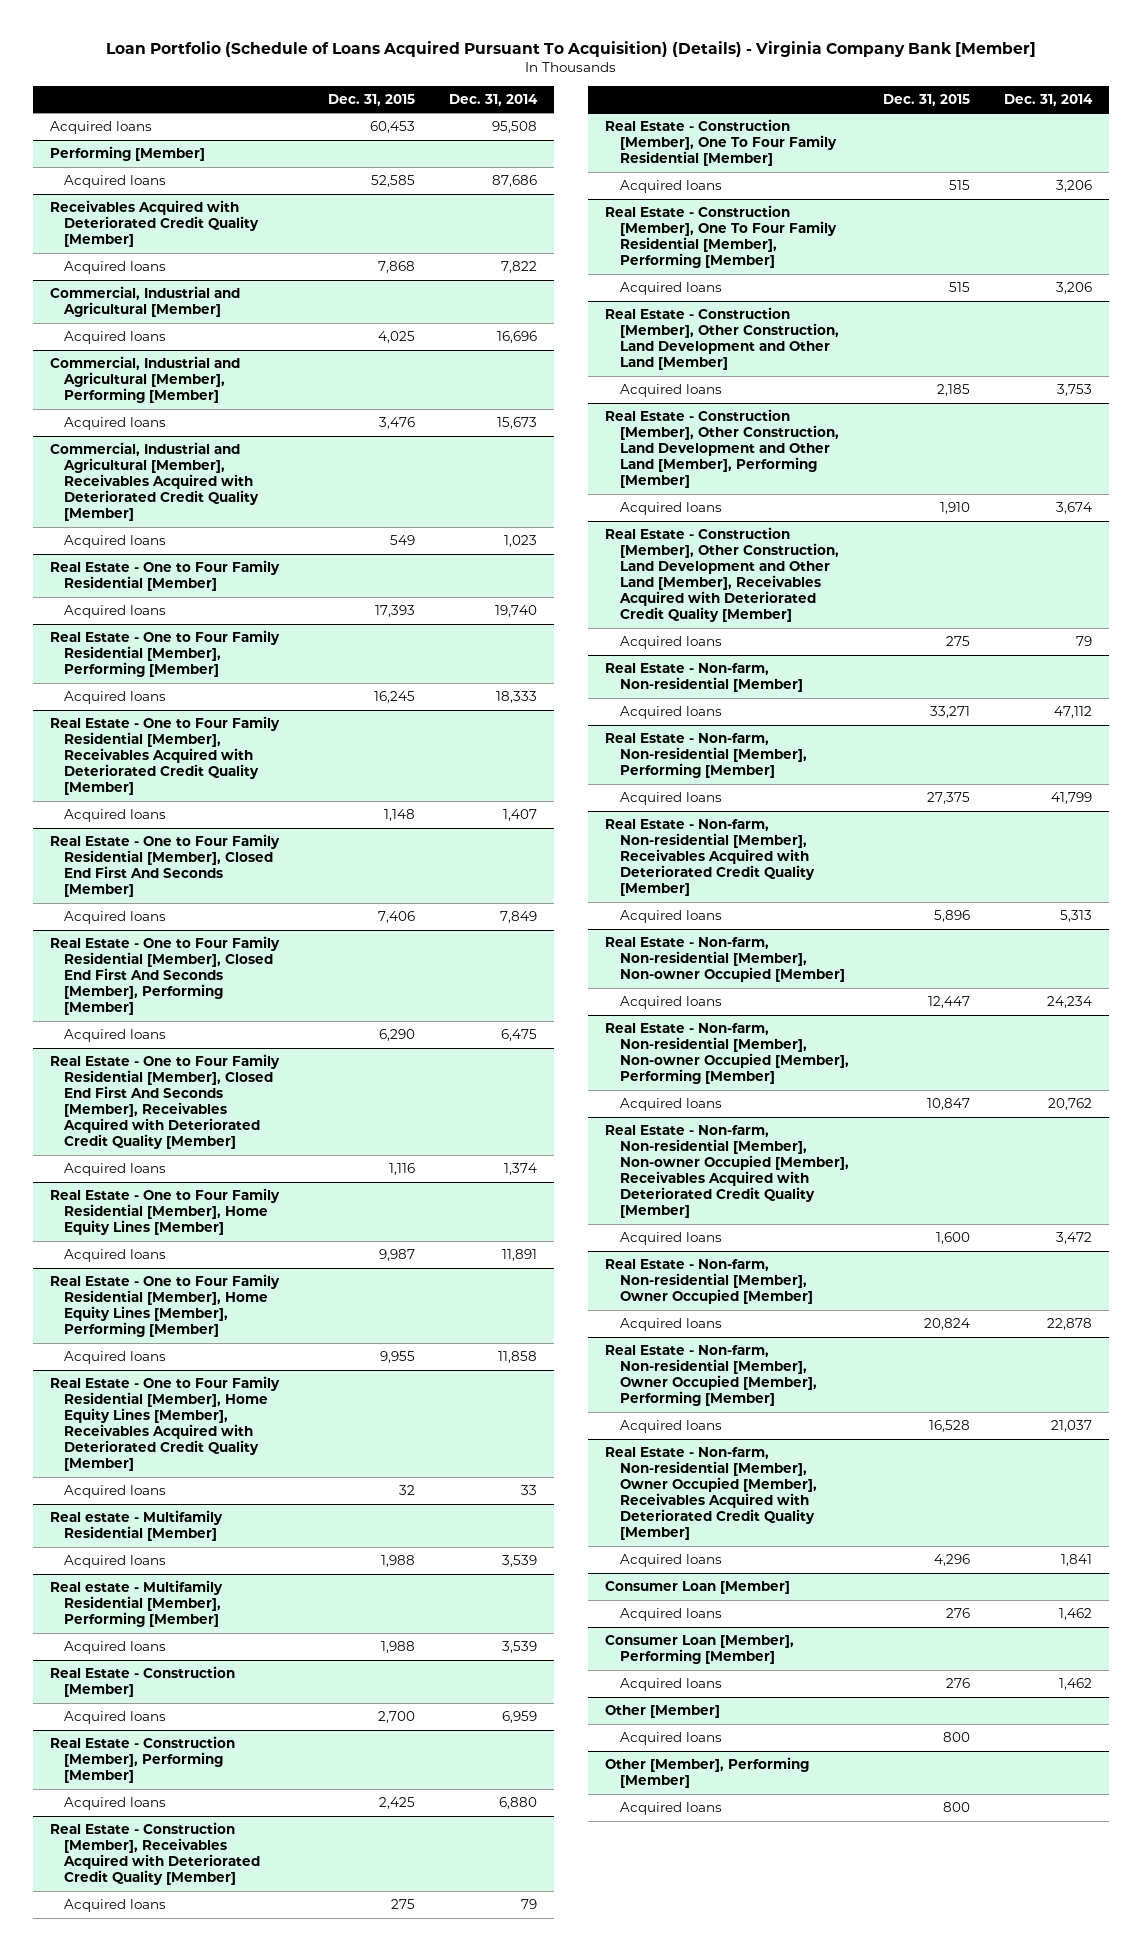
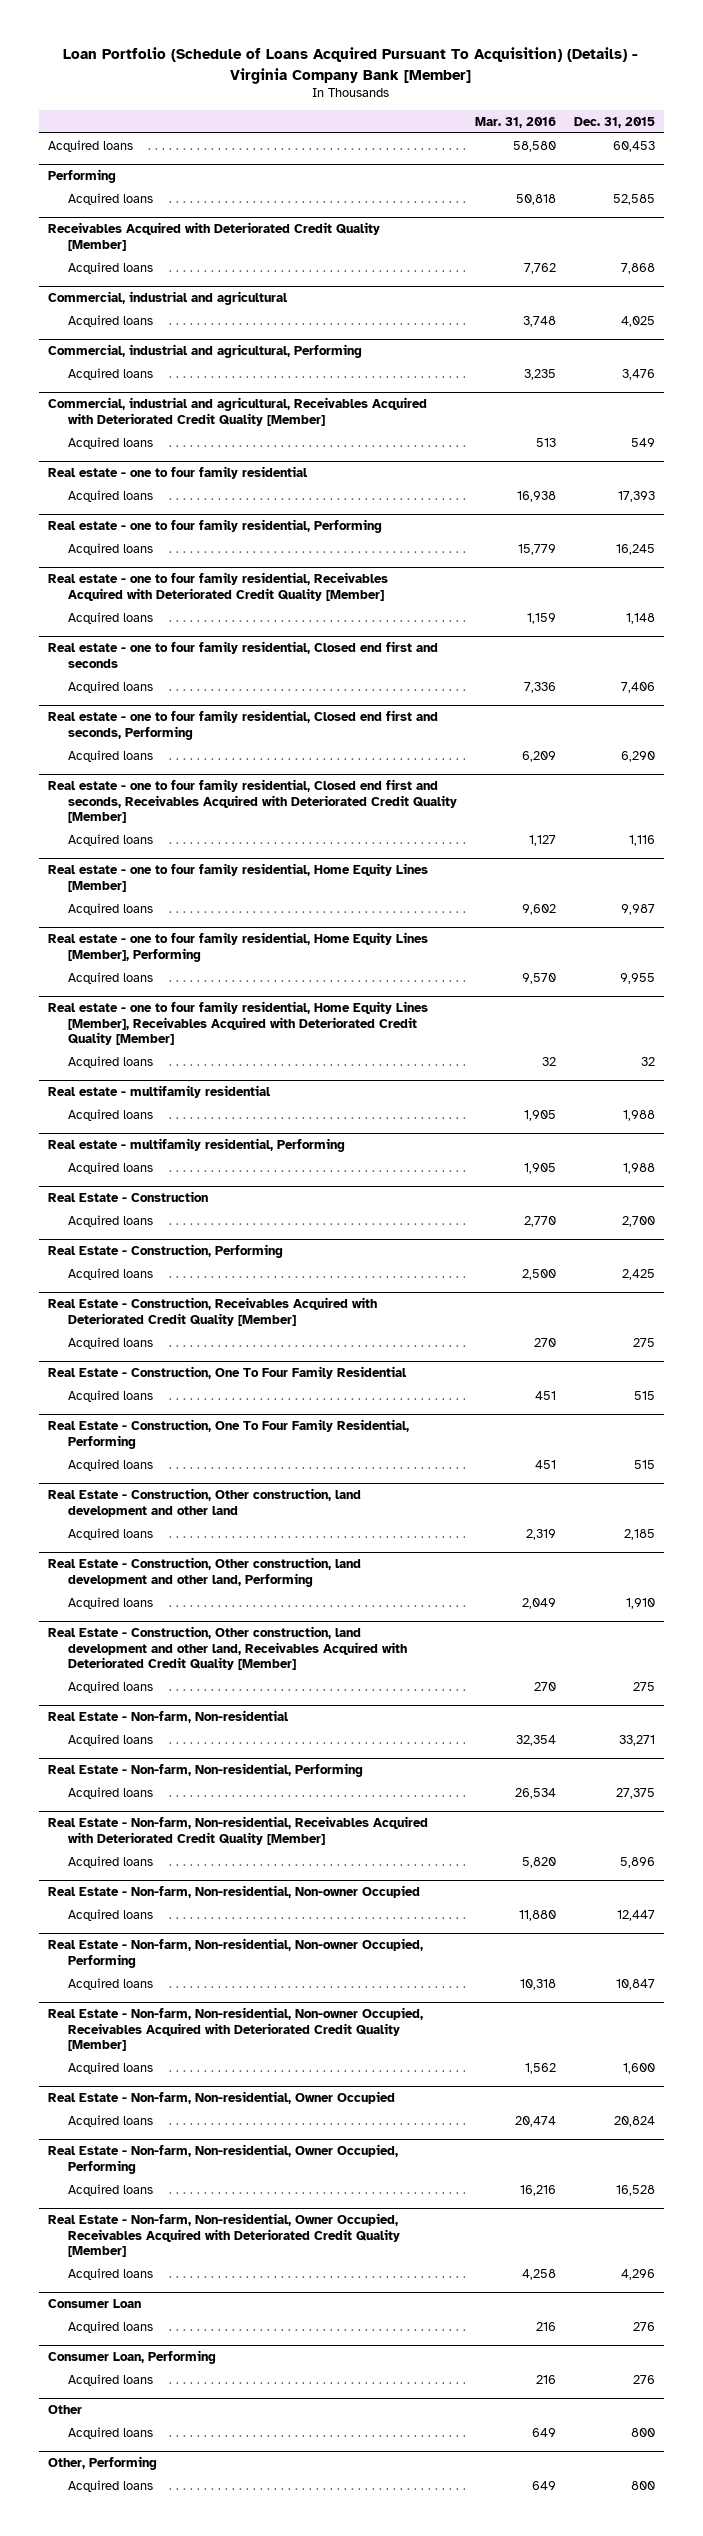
- | Dec. 31, 2015 | Dec. 31, 2014
+ | Mar. 31, 2016 | Dec. 31, 2015
- Performing [Member]
+ Performing
- Commercial, Industrial and Agricultural [Member]
+ Commercial, industrial and agricultural
- Commercial, Industrial and Agricultural [Member], Performing [Member]
+ Commercial, industrial and agricultural, Performing
- Commercial, Industrial and Agricultural [Member], Receivables Acquired with Deteriorated Credit Quality [Member]
+ Commercial, industrial and agricultural, Receivables Acquired with Deteriorated Credit Quality [Member]
- Real Estate - One to Four Family Residential [Member]
+ Real estate - one to four family residential
- Real Estate - One to Four Family Residential [Member], Performing [Member]
+ Real estate - one to four family residential, Performing
- Real Estate - One to Four Family Residential [Member], Receivables Acquired with Deteriorated Credit Quality [Member]
+ Real estate - one to four family residential, Receivables Acquired with Deteriorated Credit Quality [Member]
- Real Estate - One to Four Family Residential [Member], Closed End First And Seconds [Member]
+ Real estate - one to four family residential, Closed end first and seconds
- Real Estate - One to Four Family Residential [Member], Closed End First And Seconds [Member], Performing [Member]
+ Real estate - one to four family residential, Closed end first and seconds, Performing
- Real Estate - One to Four Family Residential [Member], Closed End First And Seconds [Member], Receivables Acquired with Deteriorated Credit Quality [Member]
+ Real estate - one to four family residential, Closed end first and seconds, Receivables Acquired with Deteriorated Credit Quality [Member]
- Real Estate - One to Four Family Residential [Member], Home Equity Lines [Member]
+ Real estate - one to four family residential, Home Equity Lines [Member]
- Real Estate - One to Four Family Residential [Member], Home Equity Lines [Member], Performing [Member]
+ Real estate - one to four family residential, Home Equity Lines [Member], Performing
- Real Estate - One to Four Family Residential [Member], Home Equity Lines [Member], Receivables Acquired with Deteriorated Credit Quality [Member]
+ Real estate - one to four family residential, Home Equity Lines [Member], Receivables Acquired with Deteriorated Credit Quality [Member]
- Real estate - Multifamily Residential [Member]
+ Real estate - multifamily residential
- Real estate - Multifamily Residential [Member], Performing [Member]
+ Real estate - multifamily residential, Performing
- Real Estate - Construction [Member]
+ Real Estate - Construction
- Real Estate - Construction [Member], Performing [Member]
+ Real Estate - Construction, Performing
- Real Estate - Construction [Member], Receivables Acquired with Deteriorated Credit Quality [Member]
+ Real Estate - Construction, Receivables Acquired with Deteriorated Credit Quality [Member]
- Real Estate - Construction [Member], One To Four Family Residential [Member]
+ Real Estate - Construction, One To Four Family Residential
- Real Estate - Construction [Member], One To Four Family Residential [Member], Performing [Member]
+ Real Estate - Construction, One To Four Family Residential, Performing
- Real Estate - Construction [Member], Other Construction, Land Development and Other Land [Member]
+ Real Estate - Construction, Other construction, land development and other land
- Real Estate - Construction [Member], Other Construction, Land Development and Other Land [Member], Performing [Member]
+ Real Estate - Construction, Other construction, land development and other land, Performing
- Real Estate - Construction [Member], Other Construction, Land Development and Other Land [Member], Receivables Acquired with Deteriorated Credit Quality [Member]
+ Real Estate - Construction, Other construction, land development and other land, Receivables Acquired with Deteriorated Credit Quality [Member]
- Real Estate - Non-farm, Non-residential [Member]
+ Real Estate - Non-farm, Non-residential
- Real Estate - Non-farm, Non-residential [Member], Performing [Member]
+ Real Estate - Non-farm, Non-residential, Performing
- Real Estate - Non-farm, Non-residential [Member], Receivables Acquired with Deteriorated Credit Quality [Member]
+ Real Estate - Non-farm, Non-residential, Receivables Acquired with Deteriorated Credit Quality [Member]
- Real Estate - Non-farm, Non-residential [Member], Non-owner Occupied [Member]
+ Real Estate - Non-farm, Non-residential, Non-owner Occupied
- Real Estate - Non-farm, Non-residential [Member], Non-owner Occupied [Member], Performing [Member]
+ Real Estate - Non-farm, Non-residential, Non-owner Occupied, Performing
- Real Estate - Non-farm, Non-residential [Member], Non-owner Occupied [Member], Receivables Acquired with Deteriorated Credit Quality [Member]
+ Real Estate - Non-farm, Non-residential, Non-owner Occupied, Receivables Acquired with Deteriorated Credit Quality [Member]
- Real Estate - Non-farm, Non-residential [Member], Owner Occupied [Member]
+ Real Estate - Non-farm, Non-residential, Owner Occupied
- Real Estate - Non-farm, Non-residential [Member], Owner Occupied [Member], Performing [Member]
+ Real Estate - Non-farm, Non-residential, Owner Occupied, Performing
- Real Estate - Non-farm, Non-residential [Member], Owner Occupied [Member], Receivables Acquired with Deteriorated Credit Quality [Member]
+ Real Estate - Non-farm, Non-residential, Owner Occupied, Receivables Acquired with Deteriorated Credit Quality [Member]
- Consumer Loan [Member]
+ Consumer Loan
- Consumer Loan [Member], Performing [Member]
+ Consumer Loan, Performing
- Other [Member]
+ Other
- Other [Member], Performing [Member]
+ Other, Performing

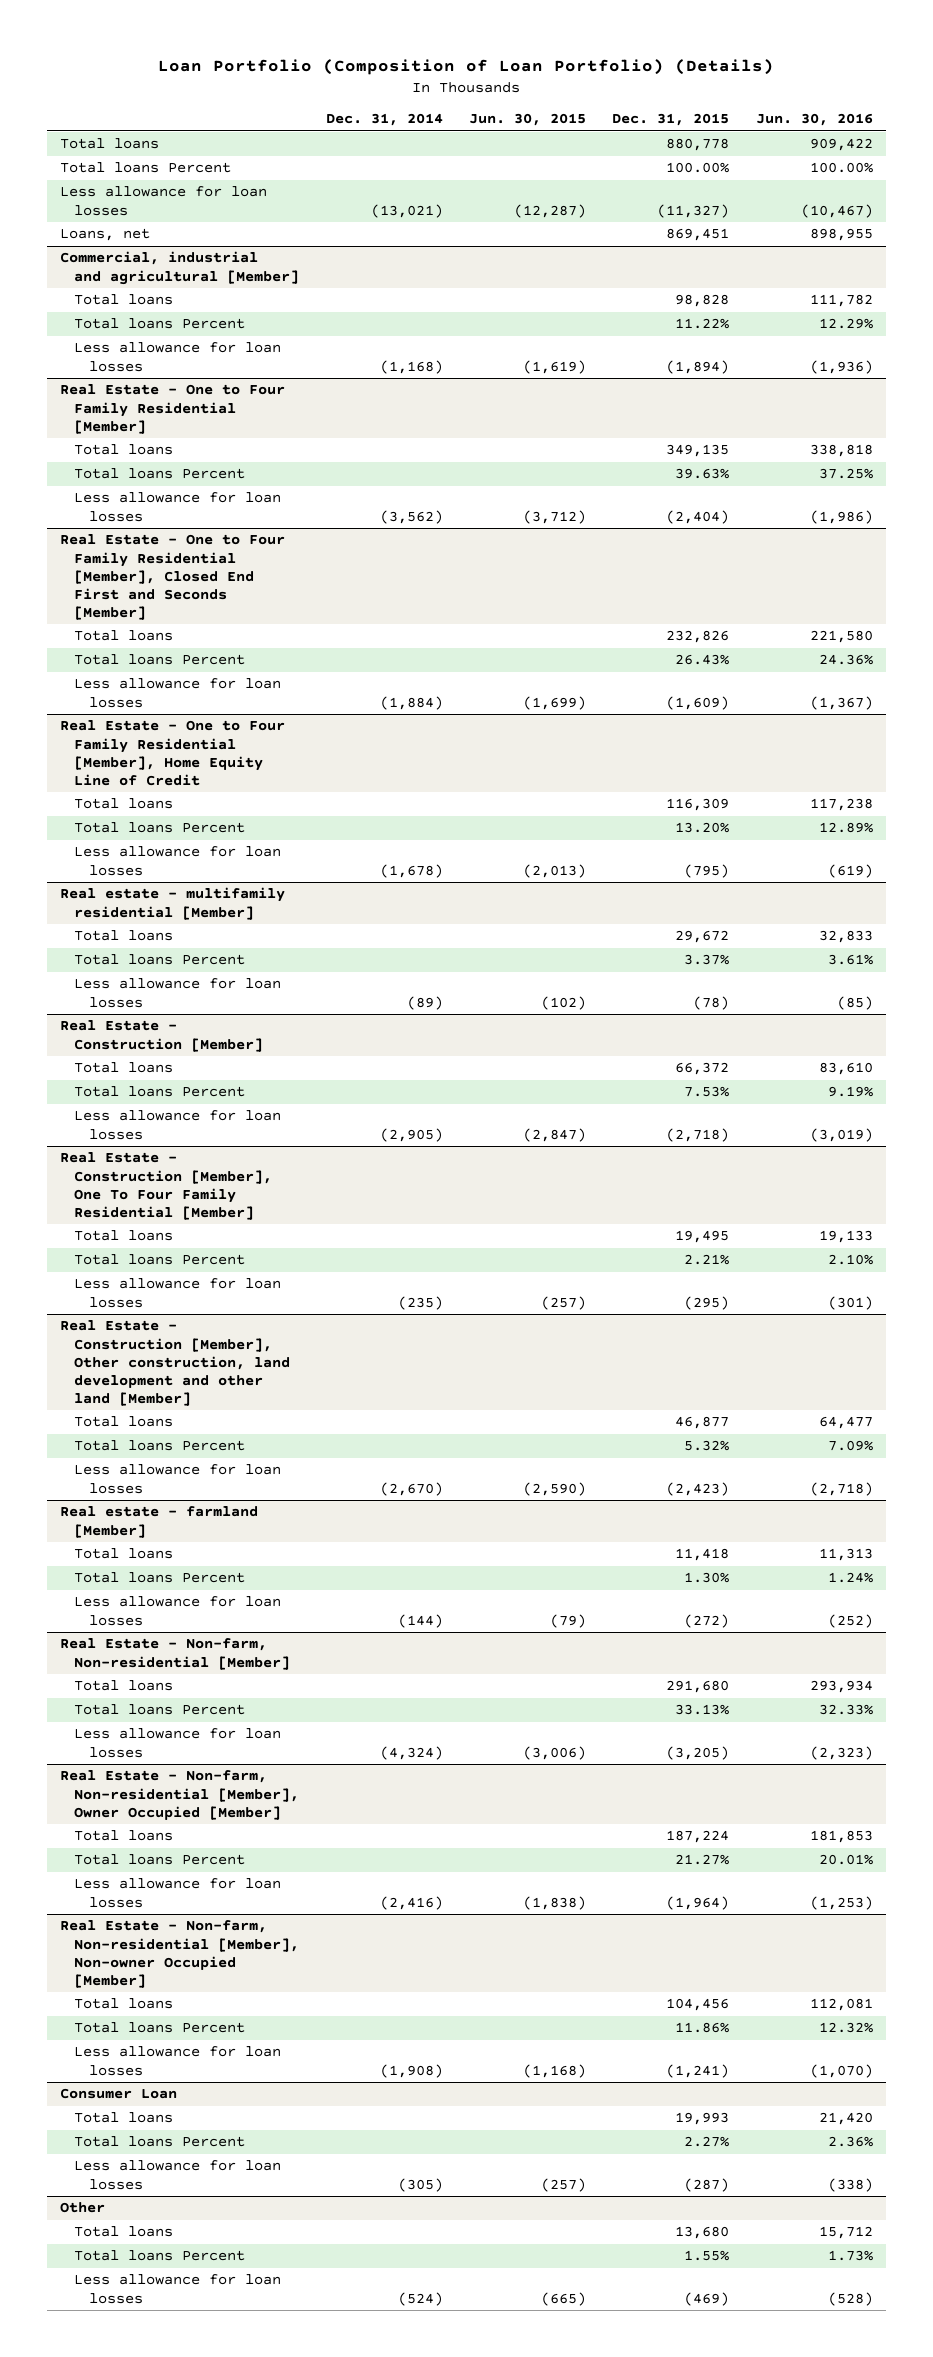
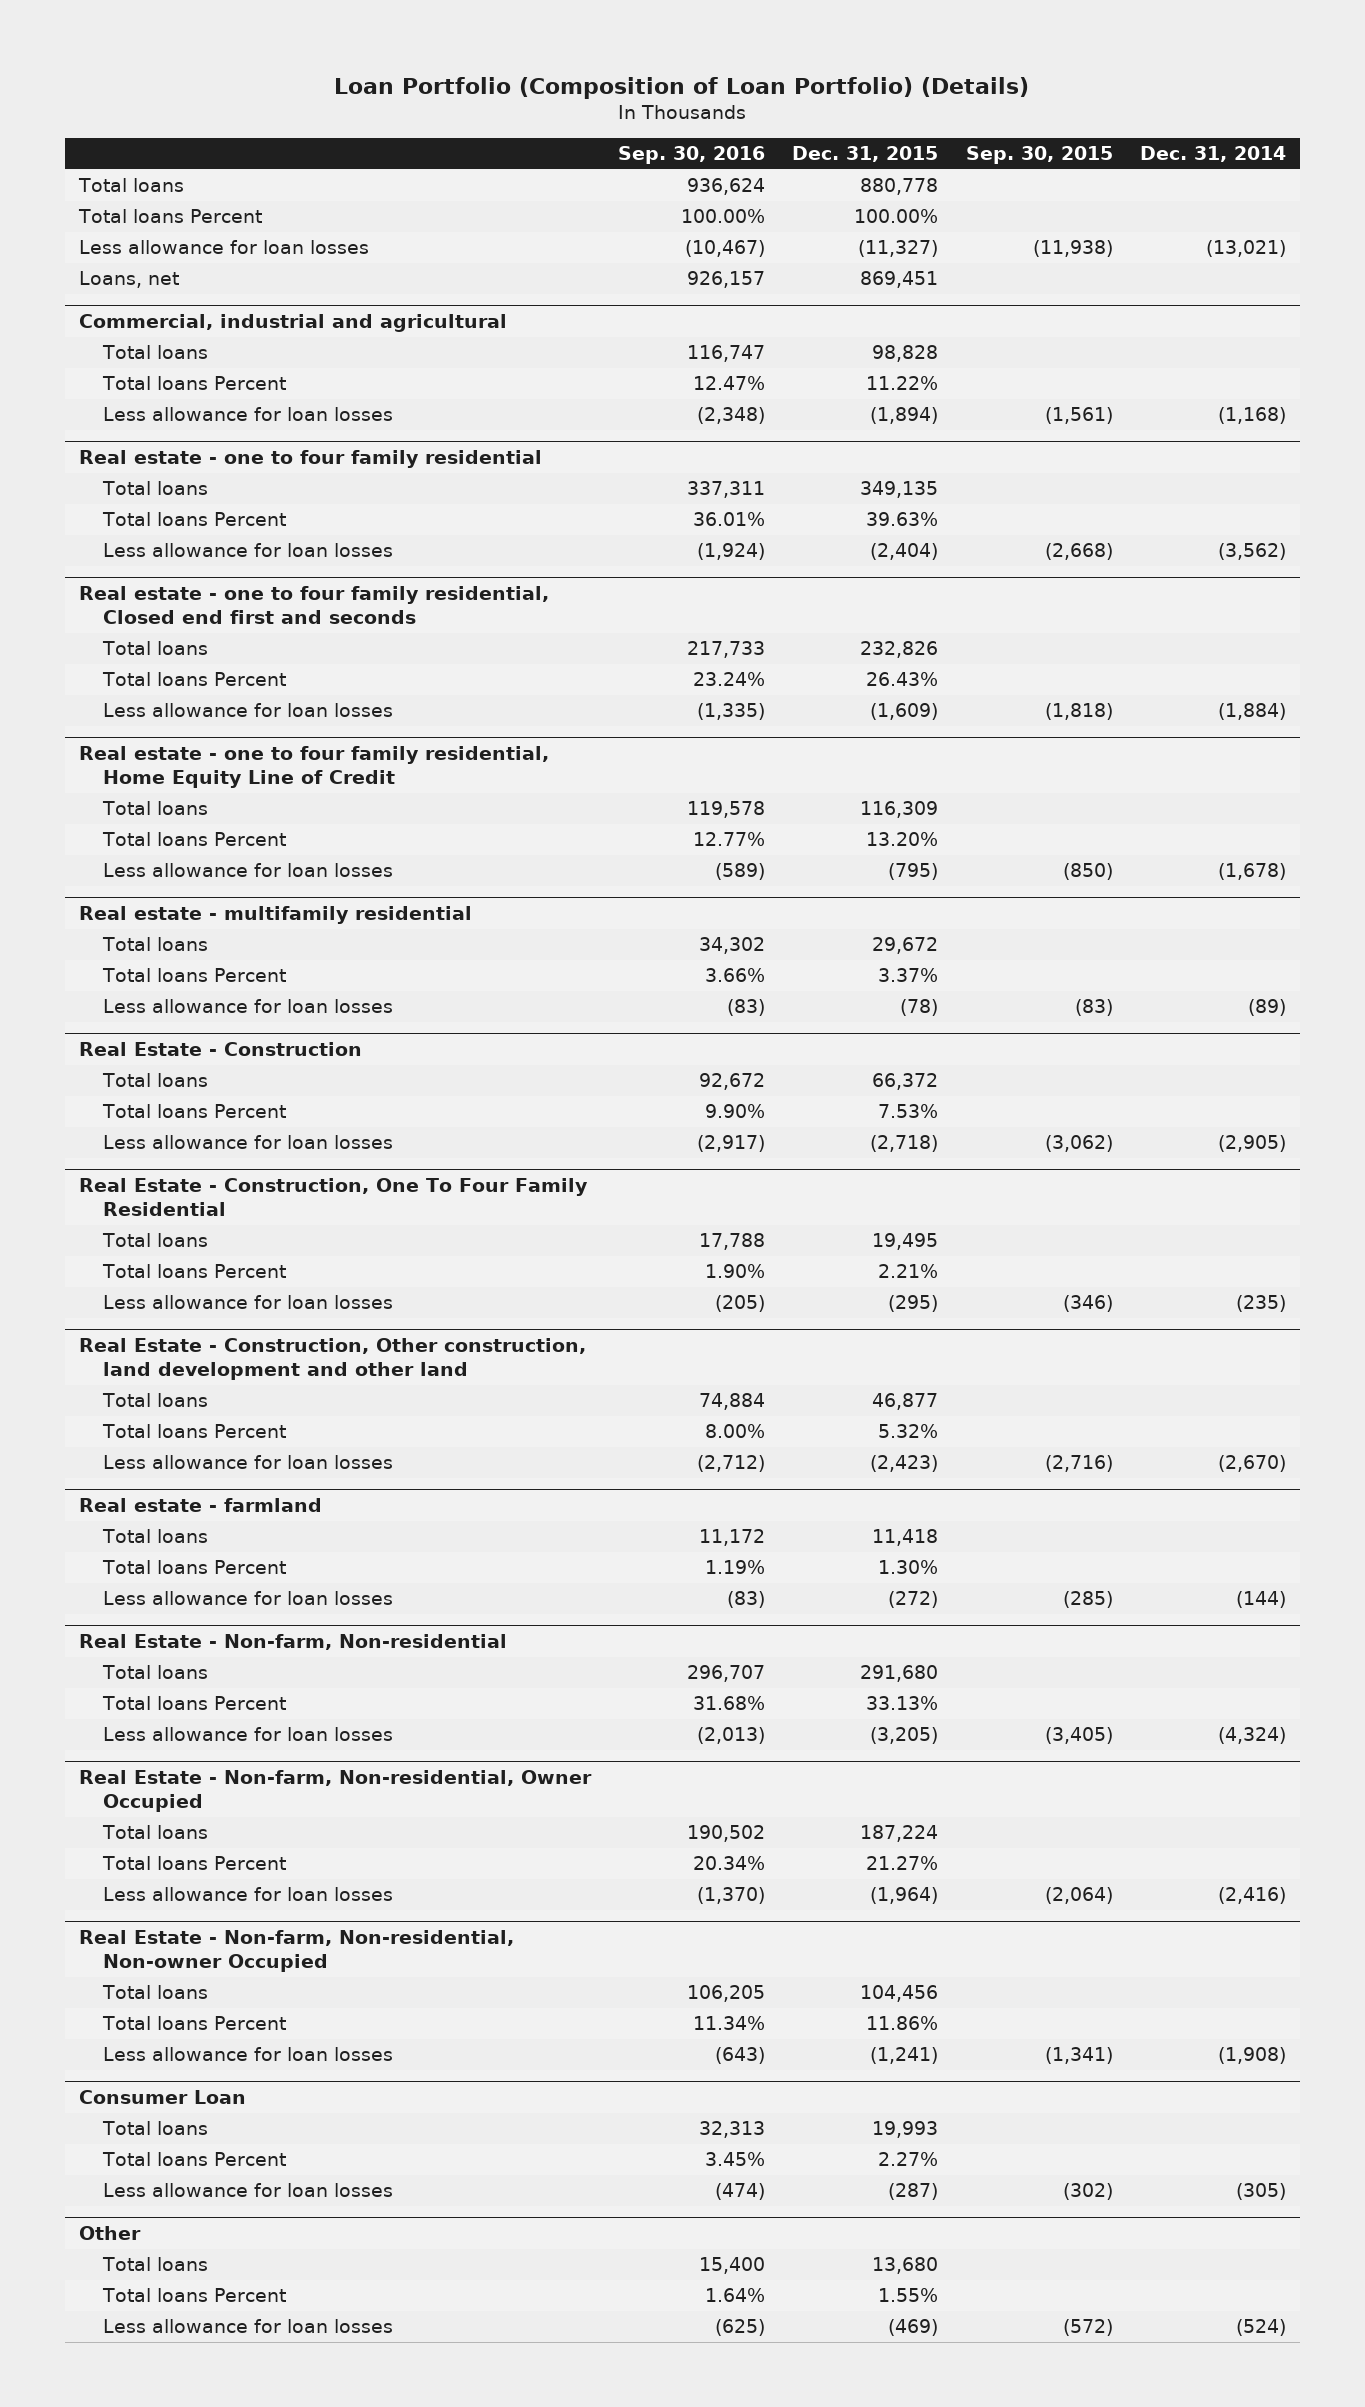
- | Dec. 31, 2014 | Jun. 30, 2015 | Dec. 31, 2015 | Jun. 30, 2016
+ | Sep. 30, 2016 | Dec. 31, 2015 | Sep. 30, 2015 | Dec. 31, 2014
- Commercial, industrial and agricultural [Member]
+ Commercial, industrial and agricultural
- Real Estate - One to Four Family Residential [Member]
+ Real estate - one to four family residential
- Real Estate - One to Four Family Residential [Member], Closed End First and Seconds [Member]
+ Real estate - one to four family residential, Closed end first and seconds
- Real Estate - One to Four Family Residential [Member], Home Equity Line of Credit
+ Real estate - one to four family residential, Home Equity Line of Credit
- Real estate - multifamily residential [Member]
+ Real estate - multifamily residential
- Real Estate - Construction [Member]
+ Real Estate - Construction
- Real Estate - Construction [Member], One To Four Family Residential [Member]
+ Real Estate - Construction, One To Four Family Residential
- Real Estate - Construction [Member], Other construction, land development and other land [Member]
+ Real Estate - Construction, Other construction, land development and other land
- Real estate - farmland [Member]
+ Real estate - farmland
- Real Estate - Non-farm, Non-residential [Member]
+ Real Estate - Non-farm, Non-residential
- Real Estate - Non-farm, Non-residential [Member], Owner Occupied [Member]
+ Real Estate - Non-farm, Non-residential, Owner Occupied
- Real Estate - Non-farm, Non-residential [Member], Non-owner Occupied [Member]
+ Real Estate - Non-farm, Non-residential, Non-owner Occupied

